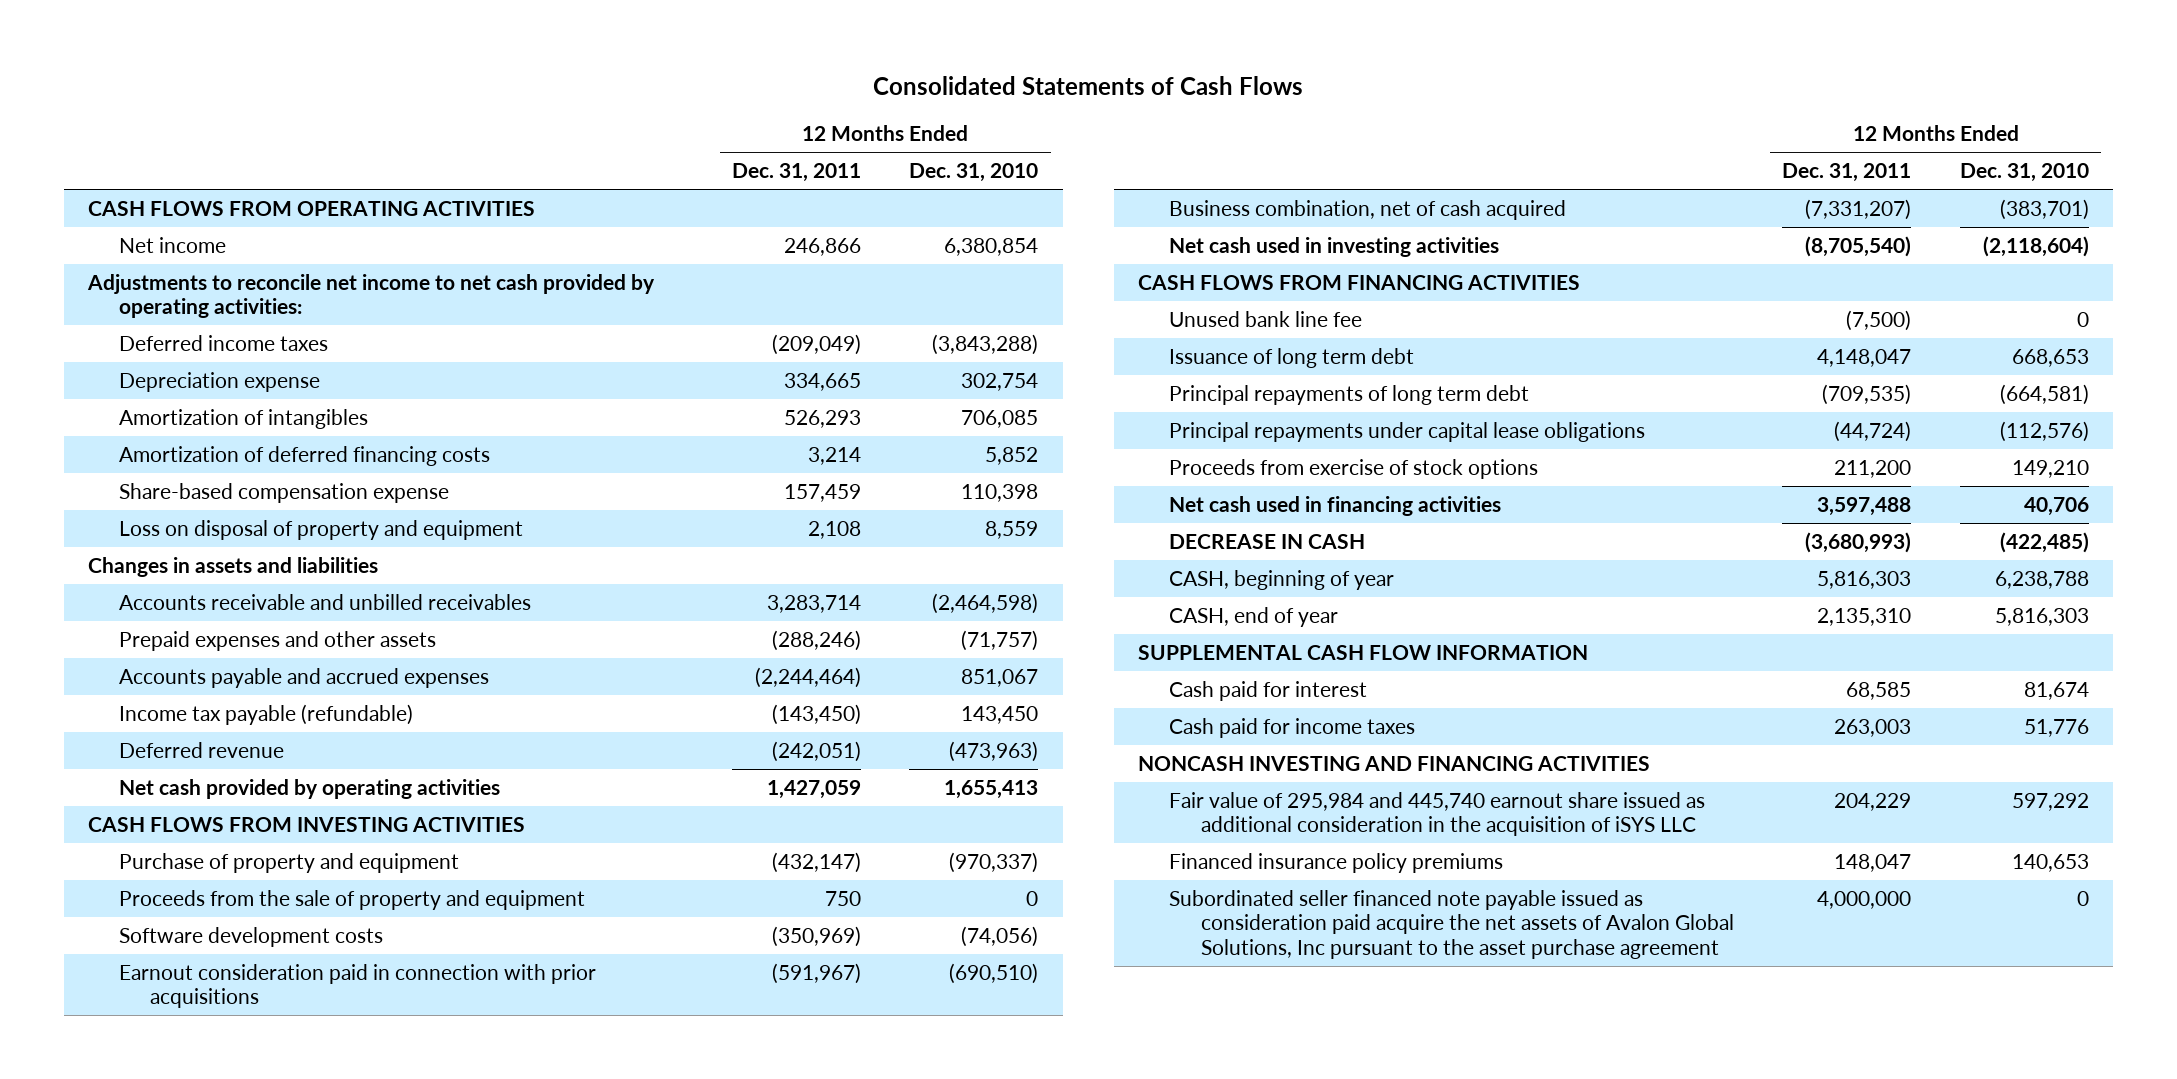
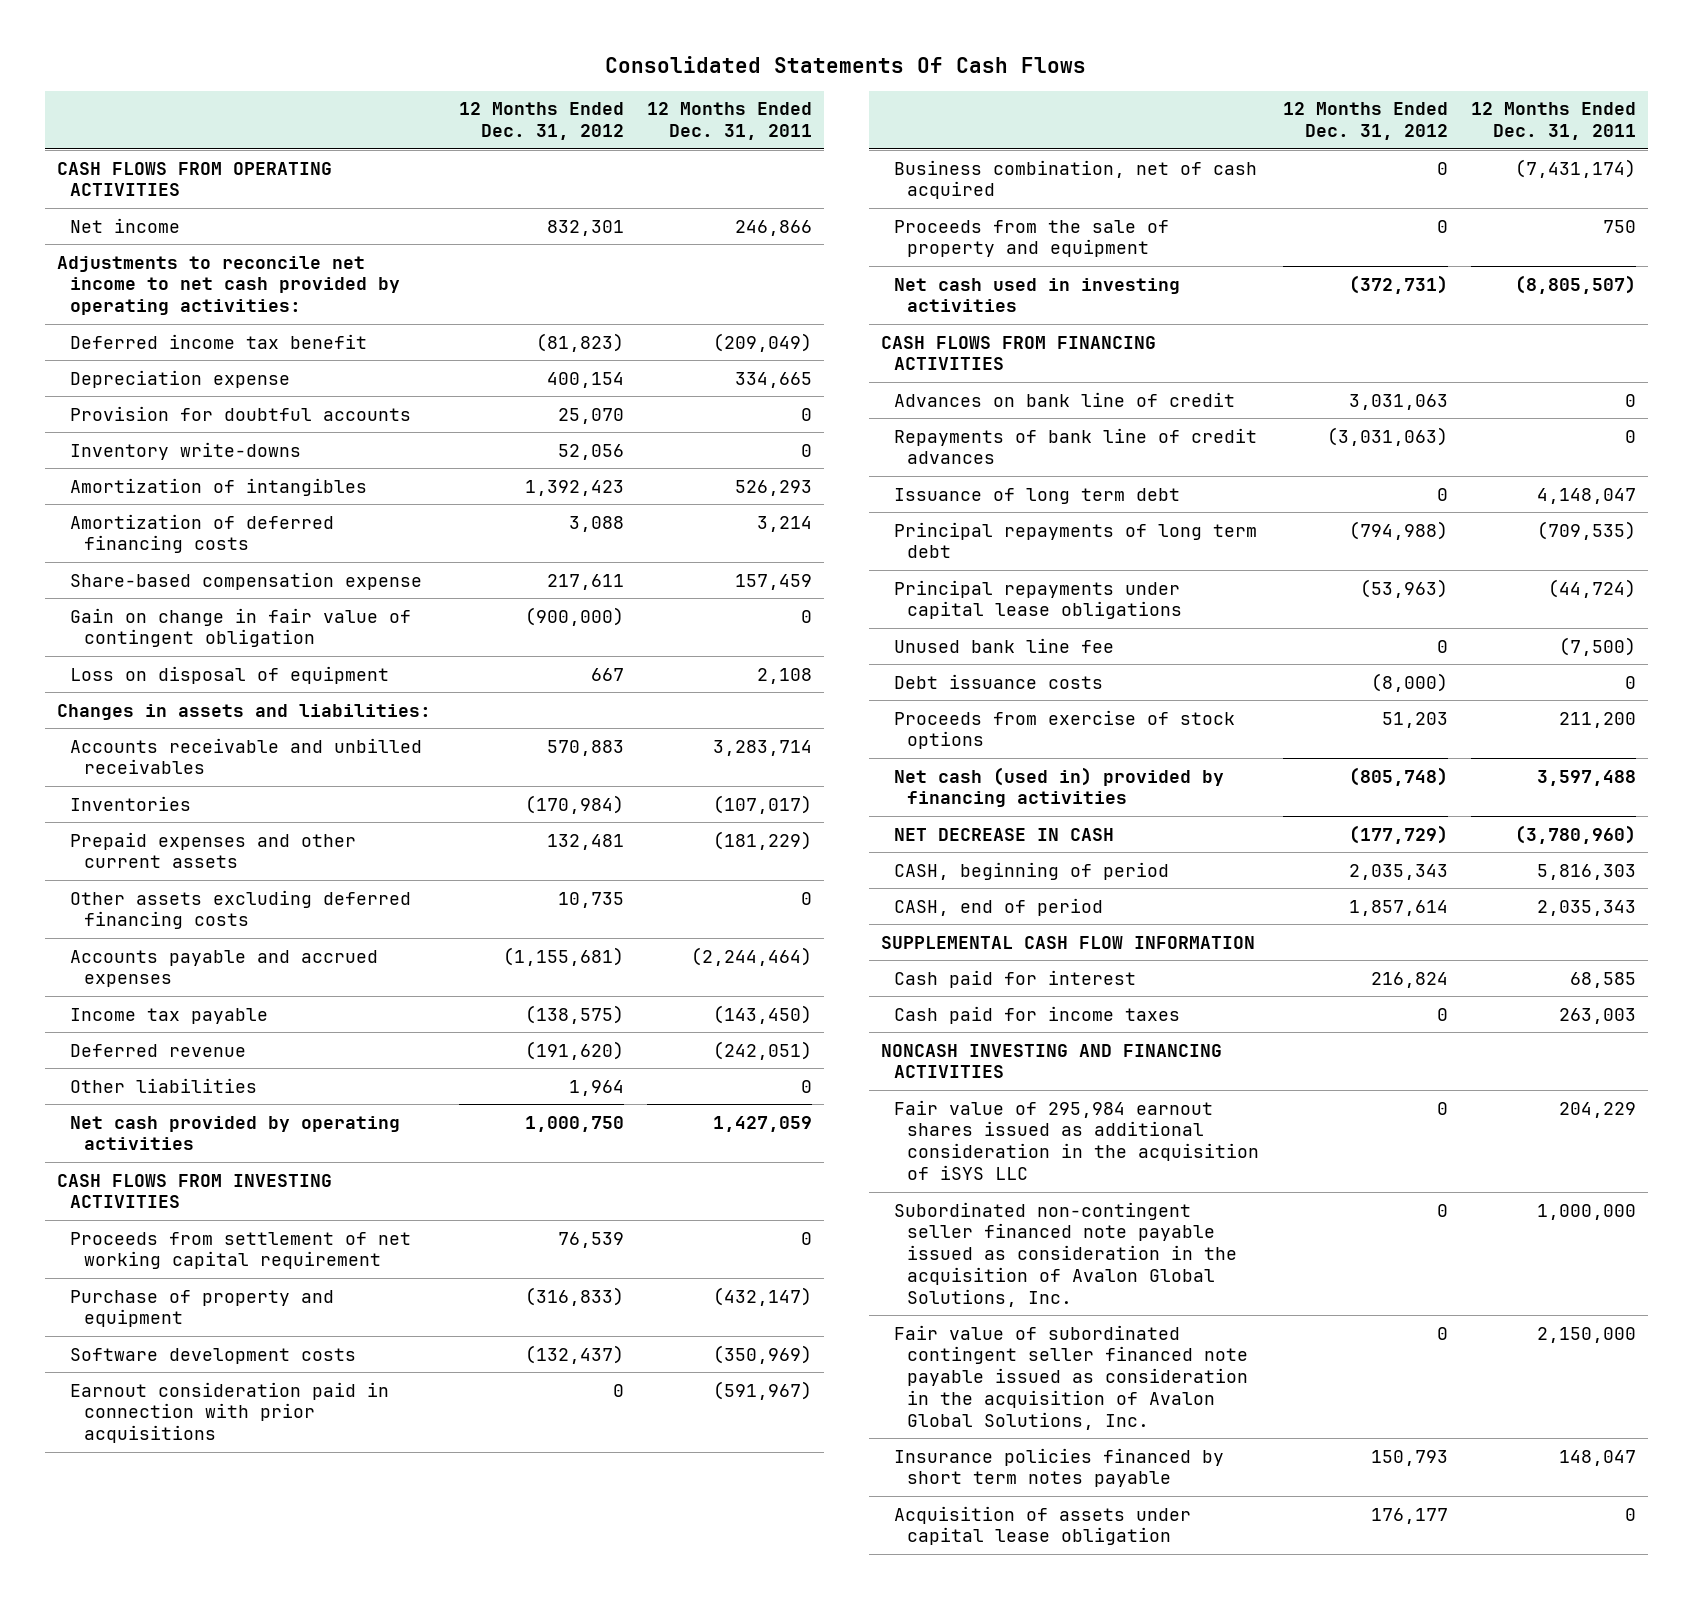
- Consolidated Statements of Cash Flows
+ Consolidated Statements Of Cash Flows
- | 12 Months Ended Dec. 31, 2011 | 12 Months Ended Dec. 31, 2010
+ | 12 Months Ended Dec. 31, 2012 | 12 Months Ended Dec. 31, 2011
- Deferred income taxes | (209,049) | (3,843,288)
+ Deferred income tax benefit | (81,823) | (209,049)
+ Provision for doubtful accounts | 25,070 | 0
+ Inventory write-downs | 52,056 | 0
- Loss on disposal of property and equipment | 2,108 | 8,559
- Changes in assets and liabilities
+ Gain on change in fair value of contingent obligation | (900,000) | 0
+ Loss on disposal of equipment | 667 | 2,108
+ Changes in assets and liabilities:
- Prepaid expenses and other assets | (288,246) | (71,757)
+ Inventories | (170,984) | (107,017)
+ Prepaid expenses and other current assets | 132,481 | (181,229)
+ Other assets excluding deferred financing costs | 10,735 | 0
- Income tax payable (refundable) | (143,450) | 143,450
+ Income tax payable | (138,575) | (143,450)
+ Other liabilities | 1,964 | 0
+ Proceeds from settlement of net working capital requirement | 76,539 | 0
- Business combination, net of cash acquired | (7,331,207) | (383,701)
- Net cash used in investing activities | (8,705,540) | (2,118,604)
+ Business combination, net of cash acquired | 0 | (7,431,174)
moved down: Proceeds from the sale of property and equipment | 0 | 750
+ Net cash used in investing activities | (372,731) | (8,805,507)
+ Advances on bank line of credit | 3,031,063 | 0
+ Repayments of bank line of credit advances | (3,031,063) | 0
moved down: Unused bank line fee | 0 | (7,500)
+ Debt issuance costs | (8,000) | 0
- Net cash used in financing activities | 3,597,488 | 40,706
- DECREASE IN CASH | (3,680,993) | (422,485)
- CASH, beginning of year | 5,816,303 | 6,238,788
- CASH, end of year | 2,135,310 | 5,816,303
+ Net cash (used in) provided by financing activities | (805,748) | 3,597,488
+ NET DECREASE IN CASH | (177,729) | (3,780,960)
+ CASH, beginning of period | 2,035,343 | 5,816,303
+ CASH, end of period | 1,857,614 | 2,035,343
- Fair value of 295,984 and 445,740 earnout share issued as additional consideration in the acquisition of iSYS LLC | 204,229 | 597,292
- Financed insurance policy premiums | 148,047 | 140,653
- Subordinated seller financed note payable issued as consideration paid acquire the net assets of Avalon Global Solutions, Inc pursuant to the asset purchase agreement | 4,000,000 | 0
+ Fair value of 295,984 earnout shares issued as additional consideration in the acquisition of iSYS LLC | 0 | 204,229
+ Subordinated non-contingent seller financed note payable issued as consideration in the acquisition of Avalon Global Solutions, Inc. | 0 | 1,000,000
+ Fair value of subordinated contingent seller financed note payable issued as consideration in the acquisition of Avalon Global Solutions, Inc. | 0 | 2,150,000
+ Insurance policies financed by short term notes payable | 150,793 | 148,047
+ Acquisition of assets under capital lease obligation | 176,177 | 0

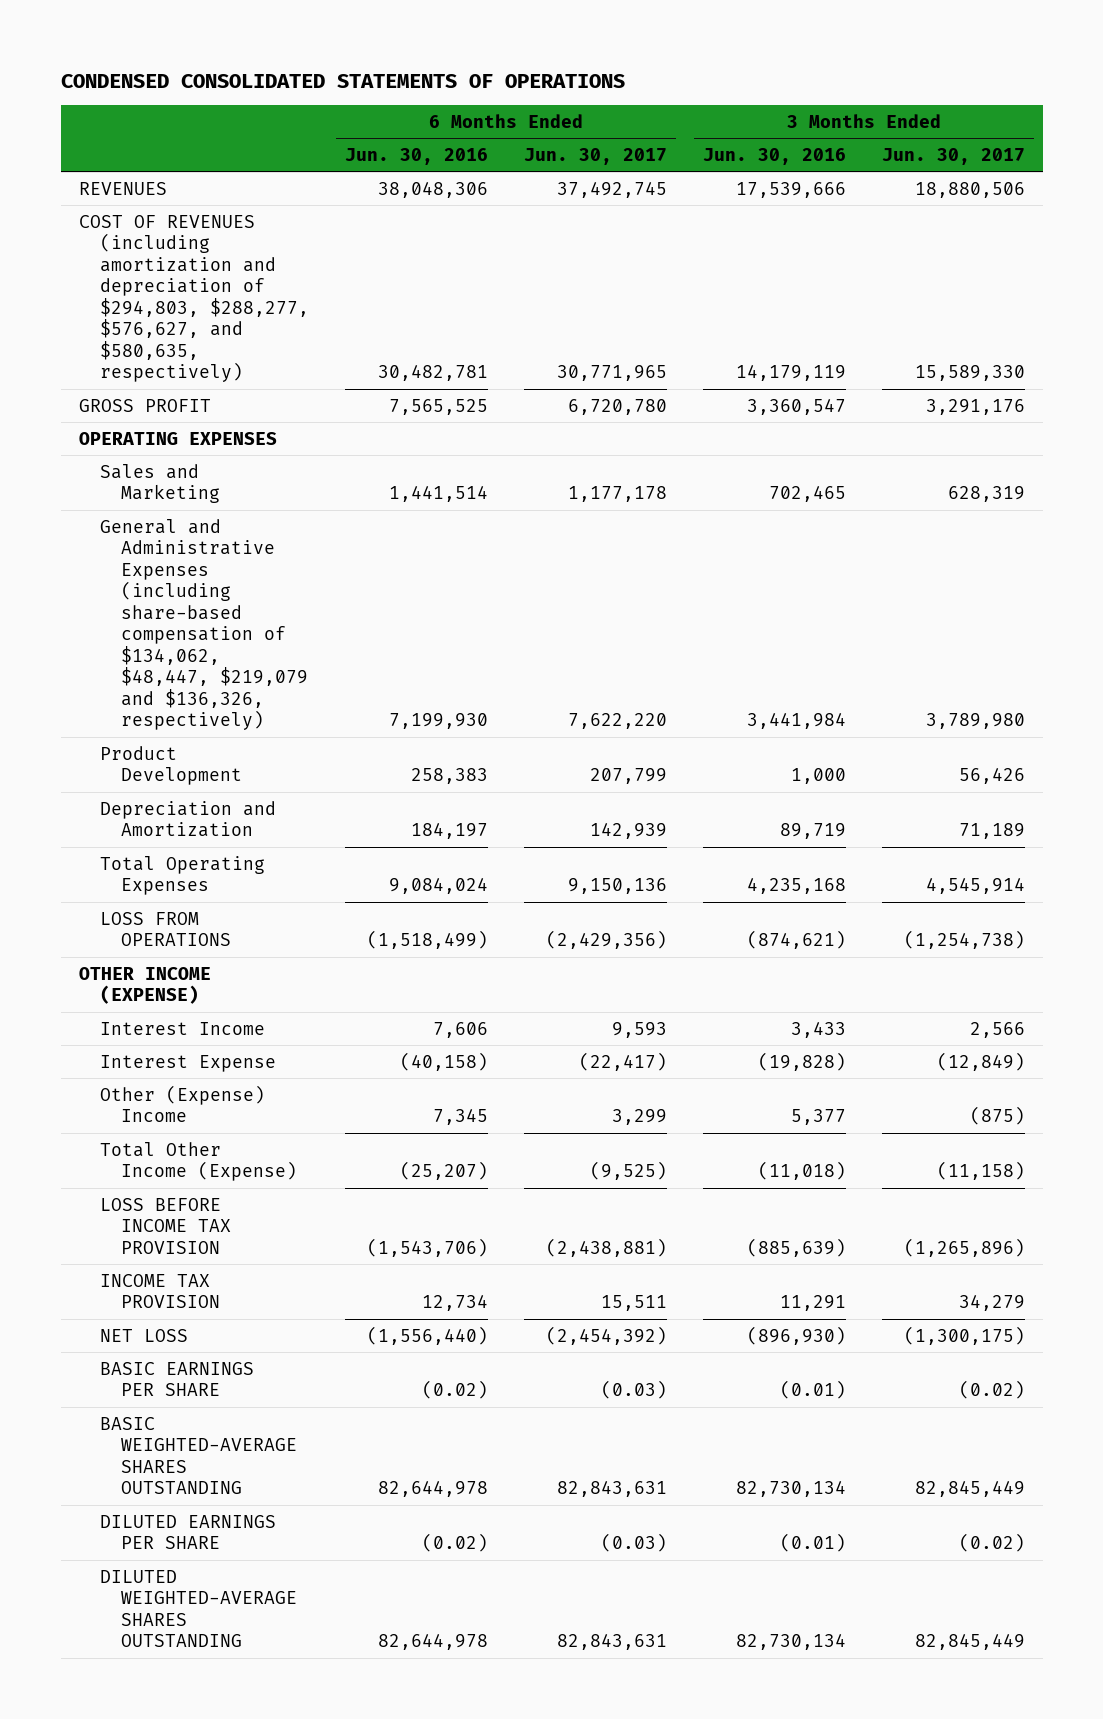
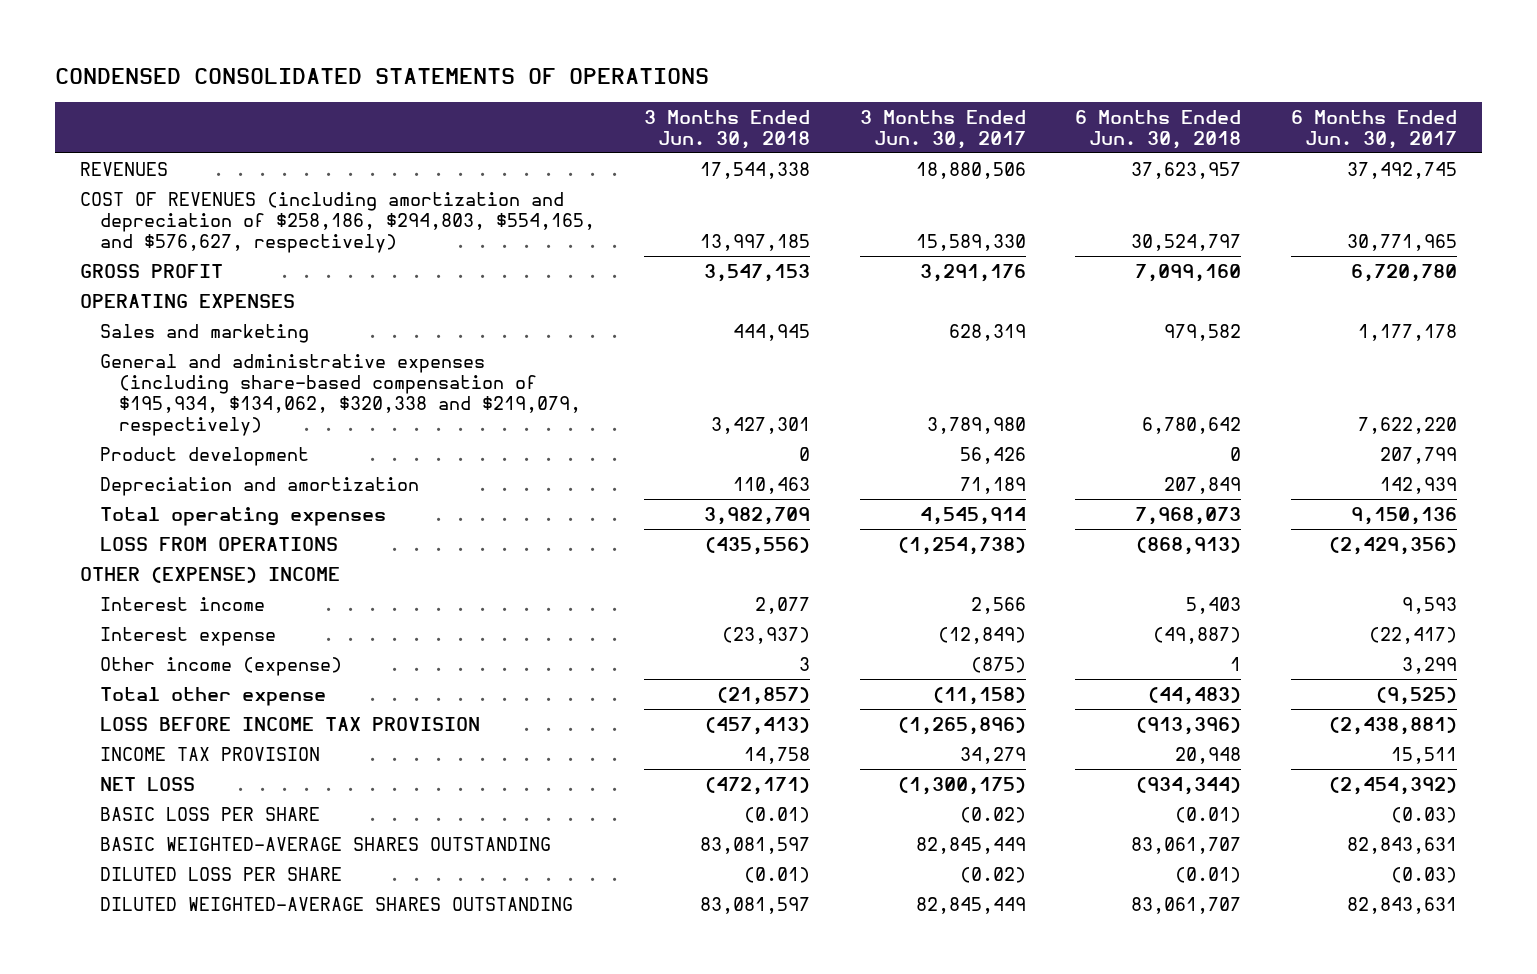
- | 6 Months Ended Jun. 30, 2016 | 6 Months Ended Jun. 30, 2017 | 3 Months Ended Jun. 30, 2016 | 3 Months Ended Jun. 30, 2017
+ | 3 Months Ended Jun. 30, 2018 | 3 Months Ended Jun. 30, 2017 | 6 Months Ended Jun. 30, 2018 | 6 Months Ended Jun. 30, 2017
- COST OF REVENUES (including amortization and depreciation of $294,803, $288,277, $576,627, and $580,635, respectively) | 30,482,781 | 30,771,965 | 14,179,119 | 15,589,330
+ COST OF REVENUES (including amortization and depreciation of $258,186, $294,803, $554,165, and $576,627, respectively) | 13,997,185 | 15,589,330 | 30,524,797 | 30,771,965
- Sales and Marketing | 1,441,514 | 1,177,178 | 702,465 | 628,319
- General and Administrative Expenses (including share-based compensation of $134,062, $48,447, $219,079 and $136,326, respectively) | 7,199,930 | 7,622,220 | 3,441,984 | 3,789,980
- Product Development | 258,383 | 207,799 | 1,000 | 56,426
- Depreciation and Amortization | 184,197 | 142,939 | 89,719 | 71,189
- Total Operating Expenses | 9,084,024 | 9,150,136 | 4,235,168 | 4,545,914
+ Sales and marketing | 444,945 | 628,319 | 979,582 | 1,177,178
+ General and administrative expenses (including share-based compensation of $195,934, $134,062, $320,338 and $219,079, respectively) | 3,427,301 | 3,789,980 | 6,780,642 | 7,622,220
+ Product development | 0 | 56,426 | 0 | 207,799
+ Depreciation and amortization | 110,463 | 71,189 | 207,849 | 142,939
+ Total operating expenses | 3,982,709 | 4,545,914 | 7,968,073 | 9,150,136
- OTHER INCOME (EXPENSE)
- Interest Income | 7,606 | 9,593 | 3,433 | 2,566
- Interest Expense | (40,158) | (22,417) | (19,828) | (12,849)
- Other (Expense) Income | 7,345 | 3,299 | 5,377 | (875)
- Total Other Income (Expense) | (25,207) | (9,525) | (11,018) | (11,158)
+ OTHER (EXPENSE) INCOME
+ Interest income | 2,077 | 2,566 | 5,403 | 9,593
+ Interest expense | (23,937) | (12,849) | (49,887) | (22,417)
+ Other income (expense) | 3 | (875) | 1 | 3,299
+ Total other expense | (21,857) | (11,158) | (44,483) | (9,525)
- BASIC EARNINGS PER SHARE | (0.02) | (0.03) | (0.01) | (0.02)
+ BASIC LOSS PER SHARE | (0.01) | (0.02) | (0.01) | (0.03)
- DILUTED EARNINGS PER SHARE | (0.02) | (0.03) | (0.01) | (0.02)
+ DILUTED LOSS PER SHARE | (0.01) | (0.02) | (0.01) | (0.03)

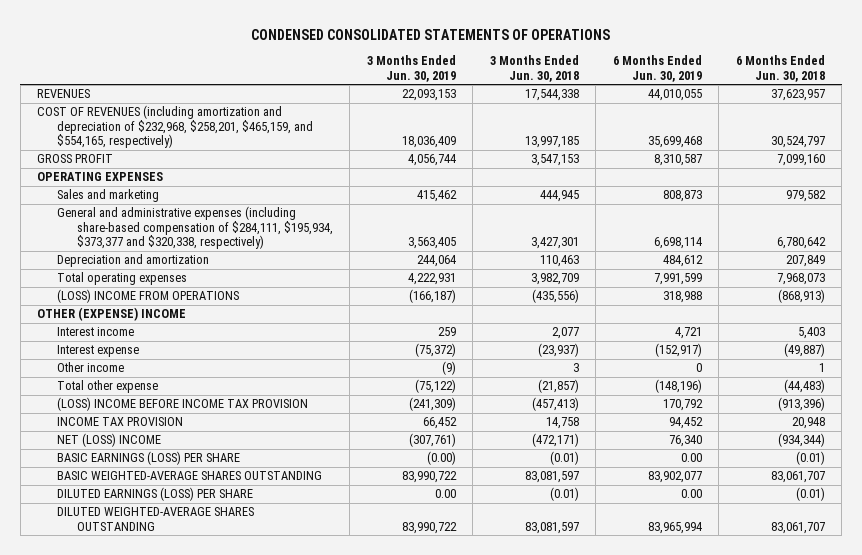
- | 3 Months Ended Jun. 30, 2018 | 3 Months Ended Jun. 30, 2017 | 6 Months Ended Jun. 30, 2018 | 6 Months Ended Jun. 30, 2017
+ | 3 Months Ended Jun. 30, 2019 | 3 Months Ended Jun. 30, 2018 | 6 Months Ended Jun. 30, 2019 | 6 Months Ended Jun. 30, 2018
- COST OF REVENUES (including amortization and depreciation of $258,186, $294,803, $554,165, and $576,627, respectively) | 13,997,185 | 15,589,330 | 30,524,797 | 30,771,965
+ COST OF REVENUES (including amortization and depreciation of $232,968, $258,201, $465,159, and $554,165, respectively) | 18,036,409 | 13,997,185 | 35,699,468 | 30,524,797
- General and administrative expenses (including share-based compensation of $195,934, $134,062, $320,338 and $219,079, respectively) | 3,427,301 | 3,789,980 | 6,780,642 | 7,622,220
- Product development | 0 | 56,426 | 0 | 207,799
+ General and administrative expenses (including share-based compensation of $284,111, $195,934, $373,377 and $320,338, respectively) | 3,563,405 | 3,427,301 | 6,698,114 | 6,780,642
- LOSS FROM OPERATIONS | (435,556) | (1,254,738) | (868,913) | (2,429,356)
+ (LOSS) INCOME FROM OPERATIONS | (166,187) | (435,556) | 318,988 | (868,913)
- Other income (expense) | 3 | (875) | 1 | 3,299
+ Other income | (9) | 3 | 0 | 1
- LOSS BEFORE INCOME TAX PROVISION | (457,413) | (1,265,896) | (913,396) | (2,438,881)
+ (LOSS) INCOME BEFORE INCOME TAX PROVISION | (241,309) | (457,413) | 170,792 | (913,396)
- NET LOSS | (472,171) | (1,300,175) | (934,344) | (2,454,392)
- BASIC LOSS PER SHARE | (0.01) | (0.02) | (0.01) | (0.03)
+ NET (LOSS) INCOME | (307,761) | (472,171) | 76,340 | (934,344)
+ BASIC EARNINGS (LOSS) PER SHARE | (0.00) | (0.01) | 0.00 | (0.01)
- DILUTED LOSS PER SHARE | (0.01) | (0.02) | (0.01) | (0.03)
+ DILUTED EARNINGS (LOSS) PER SHARE | 0.00 | (0.01) | 0.00 | (0.01)

